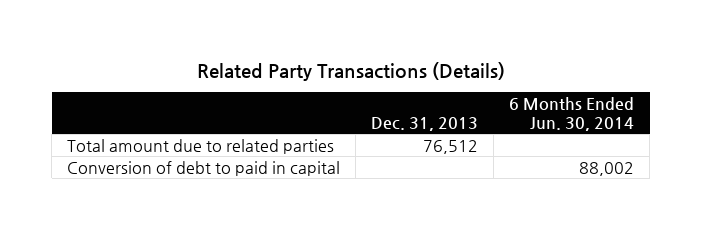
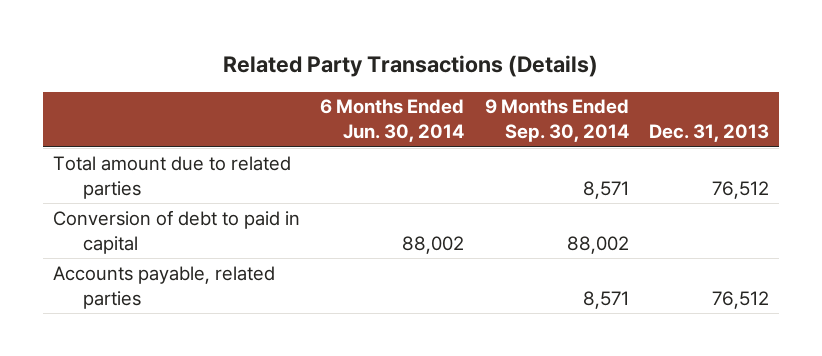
- | Dec. 31, 2013 | 6 Months Ended Jun. 30, 2014
+ | 6 Months Ended Jun. 30, 2014 | 9 Months Ended Sep. 30, 2014 | Dec. 31, 2013
+ Accounts payable, related parties | | 8,571 | 76,512

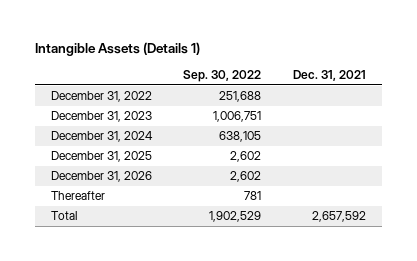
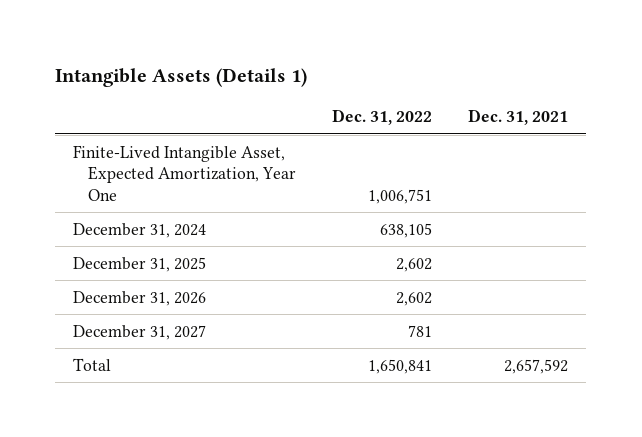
- | Sep. 30, 2022 | Dec. 31, 2021
+ | Dec. 31, 2022 | Dec. 31, 2021
- December 31, 2022 | 251,688 |
- December 31, 2023 | 1,006,751 |
+ Finite-Lived Intangible Asset, Expected Amortization, Year One | 1,006,751 |
- Thereafter | 781 |
+ December 31, 2027 | 781 |

